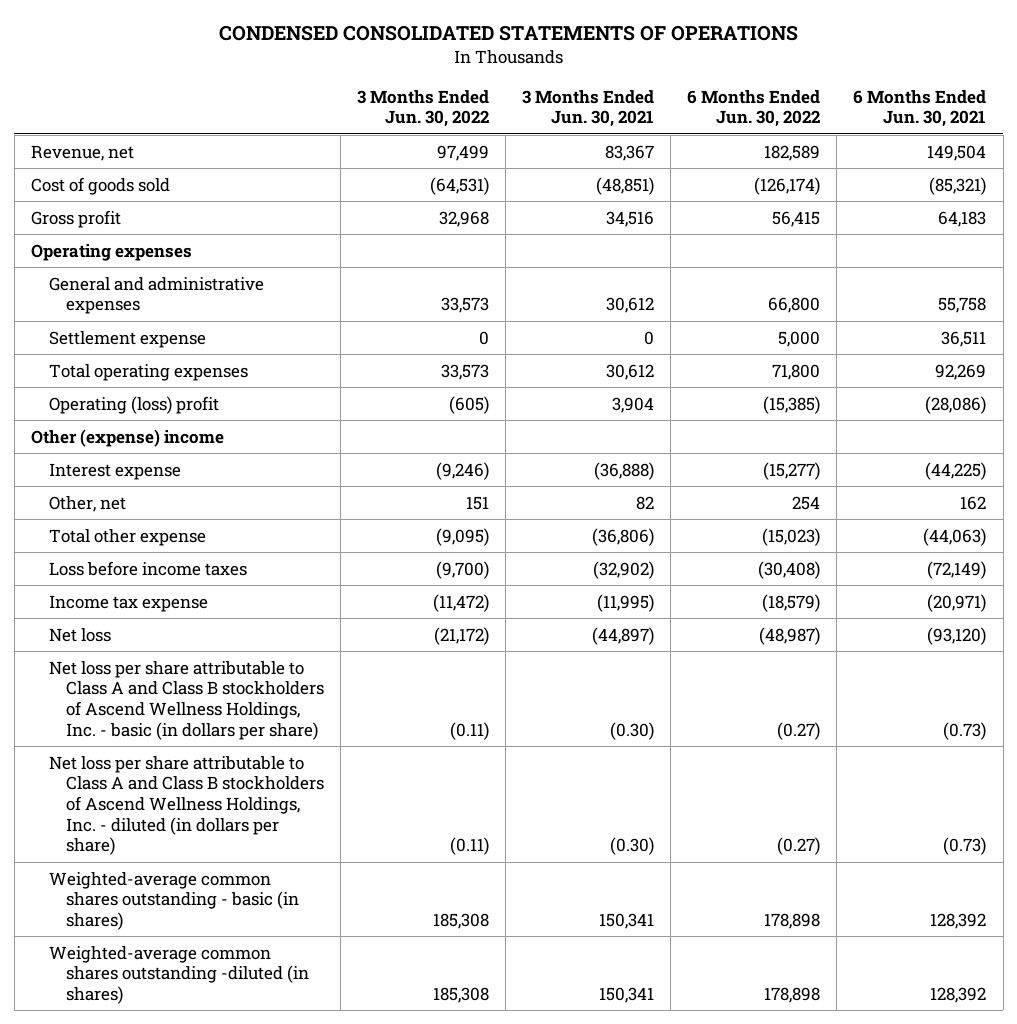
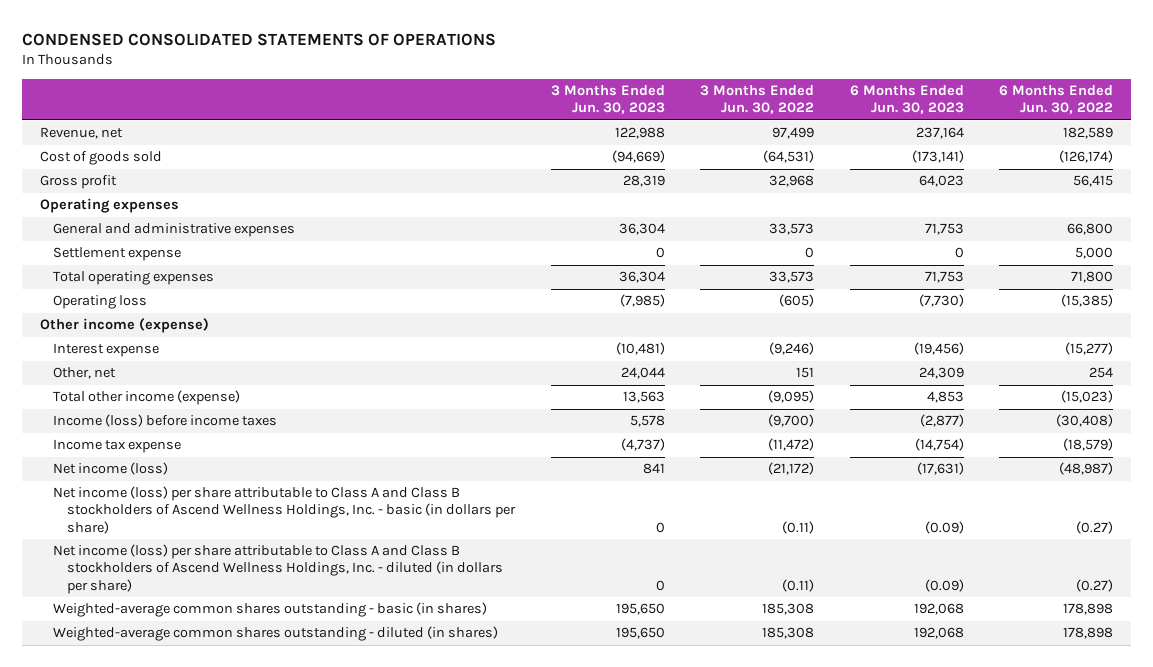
- | 3 Months Ended Jun. 30, 2022 | 3 Months Ended Jun. 30, 2021 | 6 Months Ended Jun. 30, 2022 | 6 Months Ended Jun. 30, 2021
+ | 3 Months Ended Jun. 30, 2023 | 3 Months Ended Jun. 30, 2022 | 6 Months Ended Jun. 30, 2023 | 6 Months Ended Jun. 30, 2022
- Operating (loss) profit | (605) | 3,904 | (15,385) | (28,086)
- Other (expense) income
+ Operating loss | (7,985) | (605) | (7,730) | (15,385)
+ Other income (expense)
- Total other expense | (9,095) | (36,806) | (15,023) | (44,063)
- Loss before income taxes | (9,700) | (32,902) | (30,408) | (72,149)
+ Total other income (expense) | 13,563 | (9,095) | 4,853 | (15,023)
+ Income (loss) before income taxes | 5,578 | (9,700) | (2,877) | (30,408)
- Net loss | (21,172) | (44,897) | (48,987) | (93,120)
- Net loss per share attributable to Class A and Class B stockholders of Ascend Wellness Holdings, Inc. - basic (in dollars per share) | (0.11) | (0.30) | (0.27) | (0.73)
- Net loss per share attributable to Class A and Class B stockholders of Ascend Wellness Holdings, Inc. - diluted (in dollars per share) | (0.11) | (0.30) | (0.27) | (0.73)
+ Net income (loss) | 841 | (21,172) | (17,631) | (48,987)
+ Net income (loss) per share attributable to Class A and Class B stockholders of Ascend Wellness Holdings, Inc. - basic (in dollars per share) | 0 | (0.11) | (0.09) | (0.27)
+ Net income (loss) per share attributable to Class A and Class B stockholders of Ascend Wellness Holdings, Inc. - diluted (in dollars per share) | 0 | (0.11) | (0.09) | (0.27)
- Weighted-average common shares outstanding -diluted (in shares) | 185,308 | 150,341 | 178,898 | 128,392
+ Weighted-average common shares outstanding - diluted (in shares) | 195,650 | 185,308 | 192,068 | 178,898

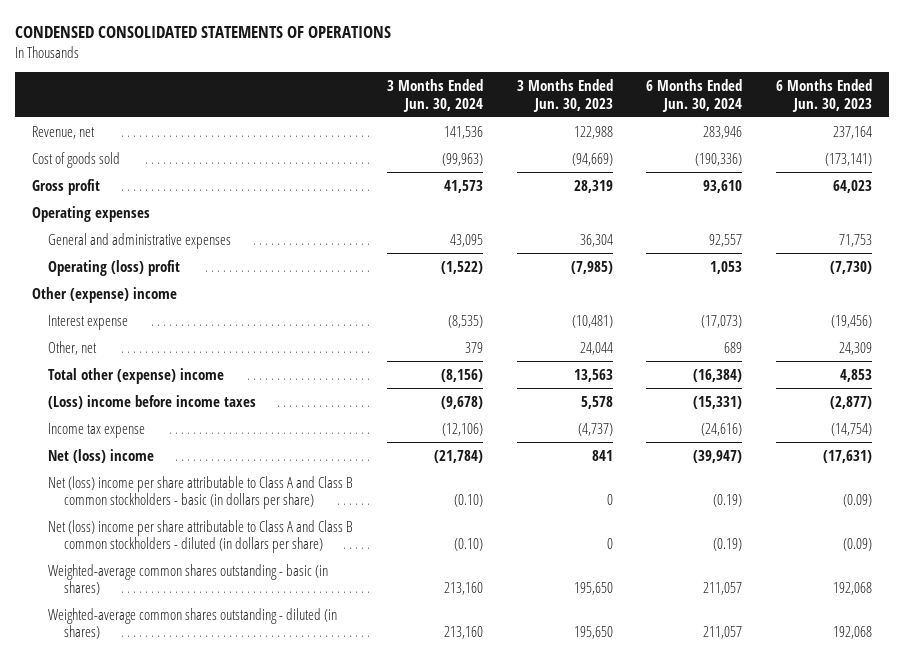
- | 3 Months Ended Jun. 30, 2023 | 3 Months Ended Jun. 30, 2022 | 6 Months Ended Jun. 30, 2023 | 6 Months Ended Jun. 30, 2022
+ | 3 Months Ended Jun. 30, 2024 | 3 Months Ended Jun. 30, 2023 | 6 Months Ended Jun. 30, 2024 | 6 Months Ended Jun. 30, 2023
- Settlement expense | 0 | 0 | 0 | 5,000
- Total operating expenses | 36,304 | 33,573 | 71,753 | 71,800
- Operating loss | (7,985) | (605) | (7,730) | (15,385)
- Other income (expense)
+ Operating (loss) profit | (1,522) | (7,985) | 1,053 | (7,730)
+ Other (expense) income
- Total other income (expense) | 13,563 | (9,095) | 4,853 | (15,023)
- Income (loss) before income taxes | 5,578 | (9,700) | (2,877) | (30,408)
+ Total other (expense) income | (8,156) | 13,563 | (16,384) | 4,853
+ (Loss) income before income taxes | (9,678) | 5,578 | (15,331) | (2,877)
- Net income (loss) | 841 | (21,172) | (17,631) | (48,987)
- Net income (loss) per share attributable to Class A and Class B stockholders of Ascend Wellness Holdings, Inc. - basic (in dollars per share) | 0 | (0.11) | (0.09) | (0.27)
- Net income (loss) per share attributable to Class A and Class B stockholders of Ascend Wellness Holdings, Inc. - diluted (in dollars per share) | 0 | (0.11) | (0.09) | (0.27)
+ Net (loss) income | (21,784) | 841 | (39,947) | (17,631)
+ Net (loss) income per share attributable to Class A and Class B common stockholders - basic (in dollars per share) | (0.10) | 0 | (0.19) | (0.09)
+ Net (loss) income per share attributable to Class A and Class B common stockholders - diluted (in dollars per share) | (0.10) | 0 | (0.19) | (0.09)

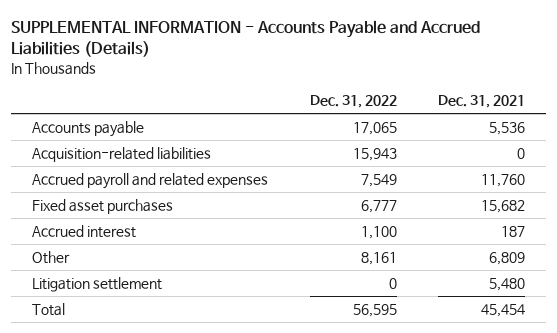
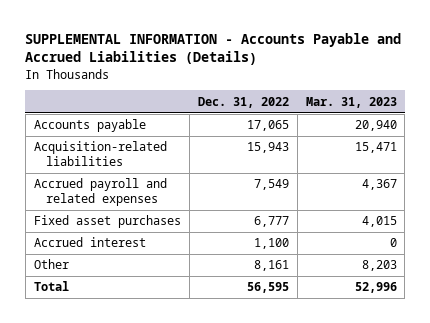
- | Dec. 31, 2022 | Dec. 31, 2021
+ | Dec. 31, 2022 | Mar. 31, 2023
- Litigation settlement | 0 | 5,480

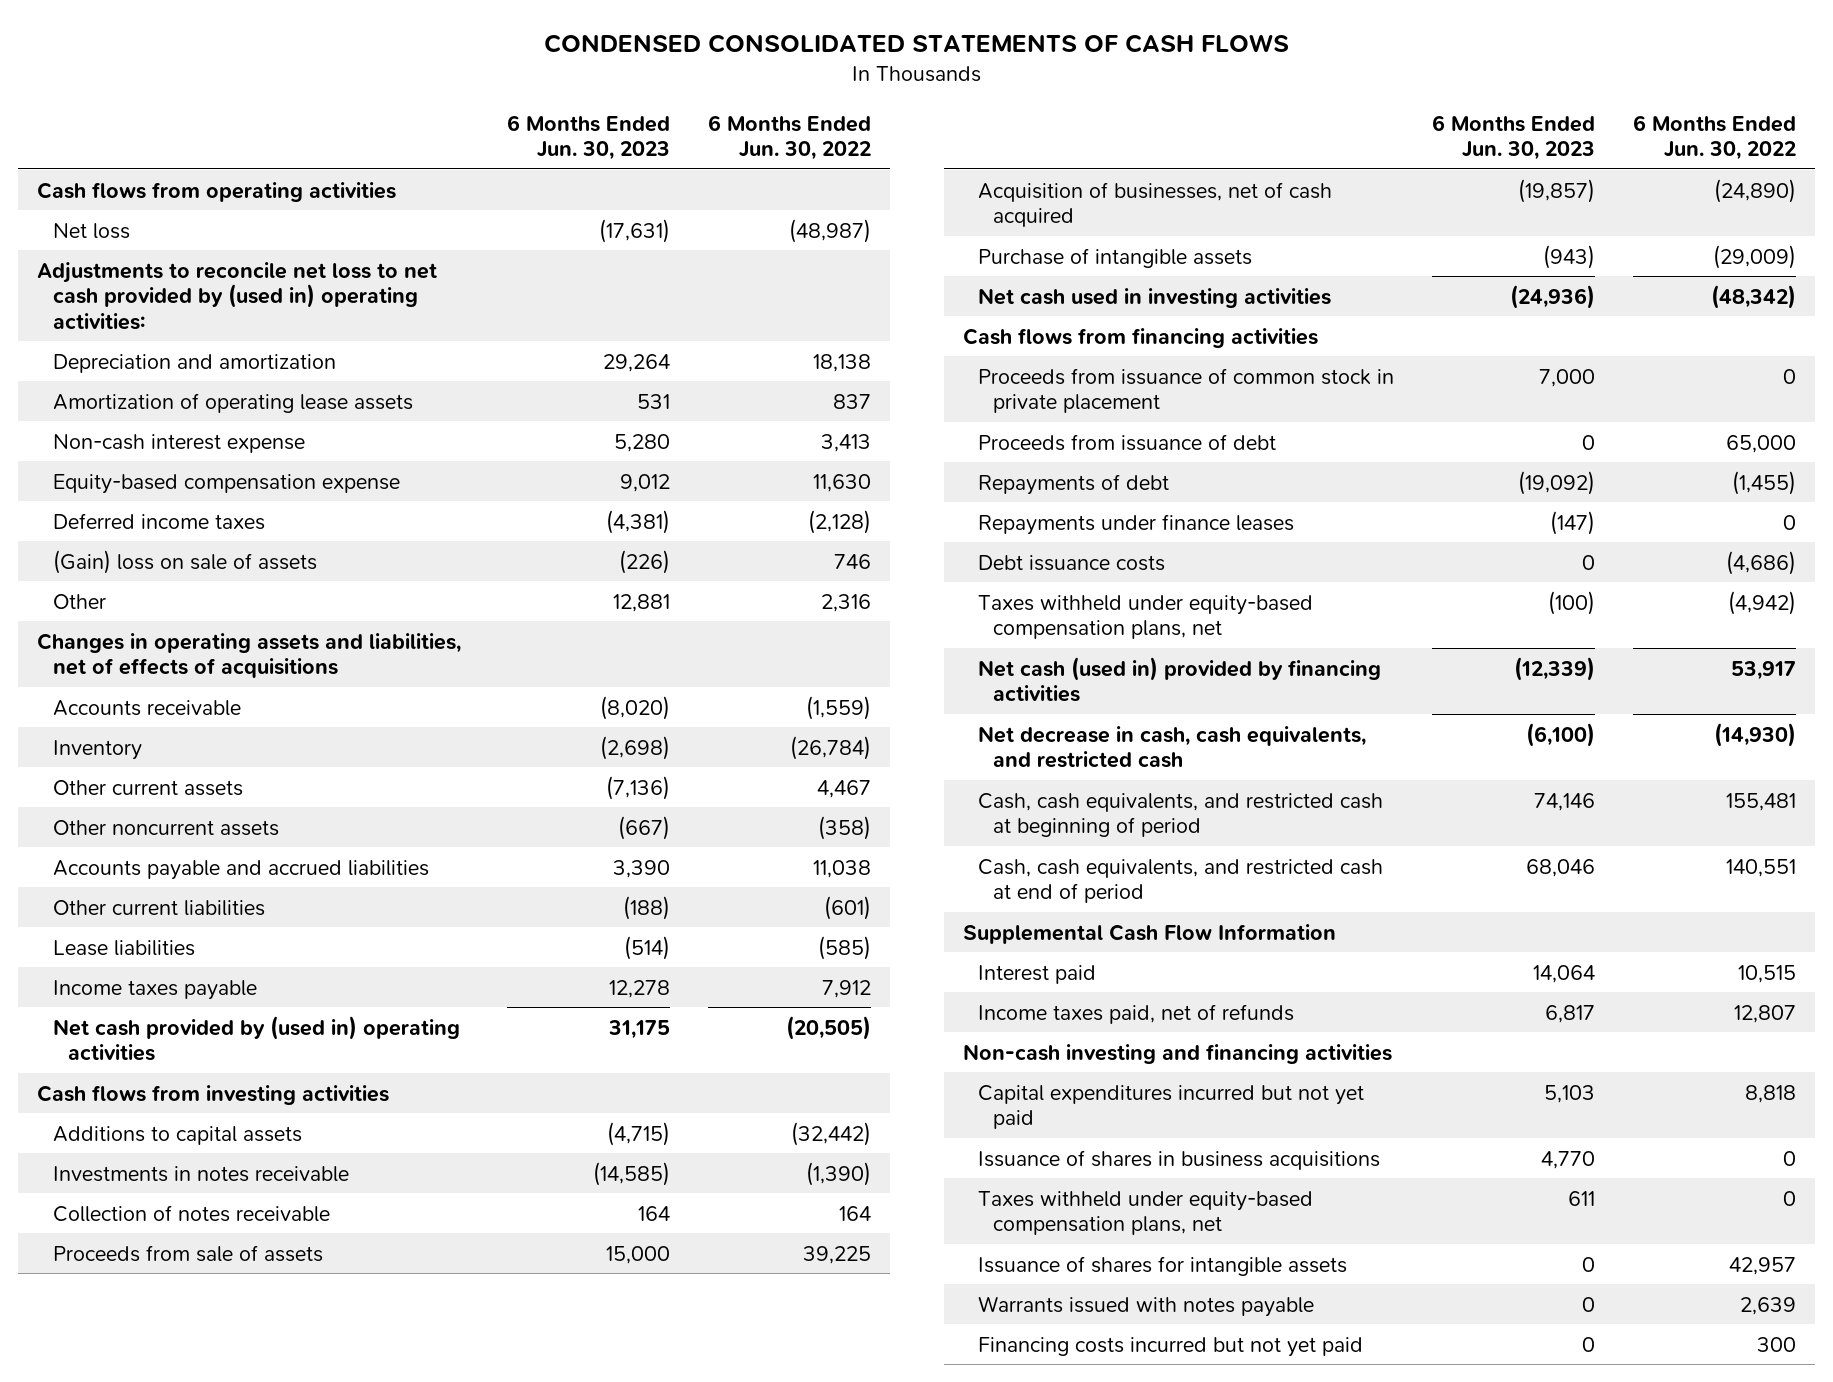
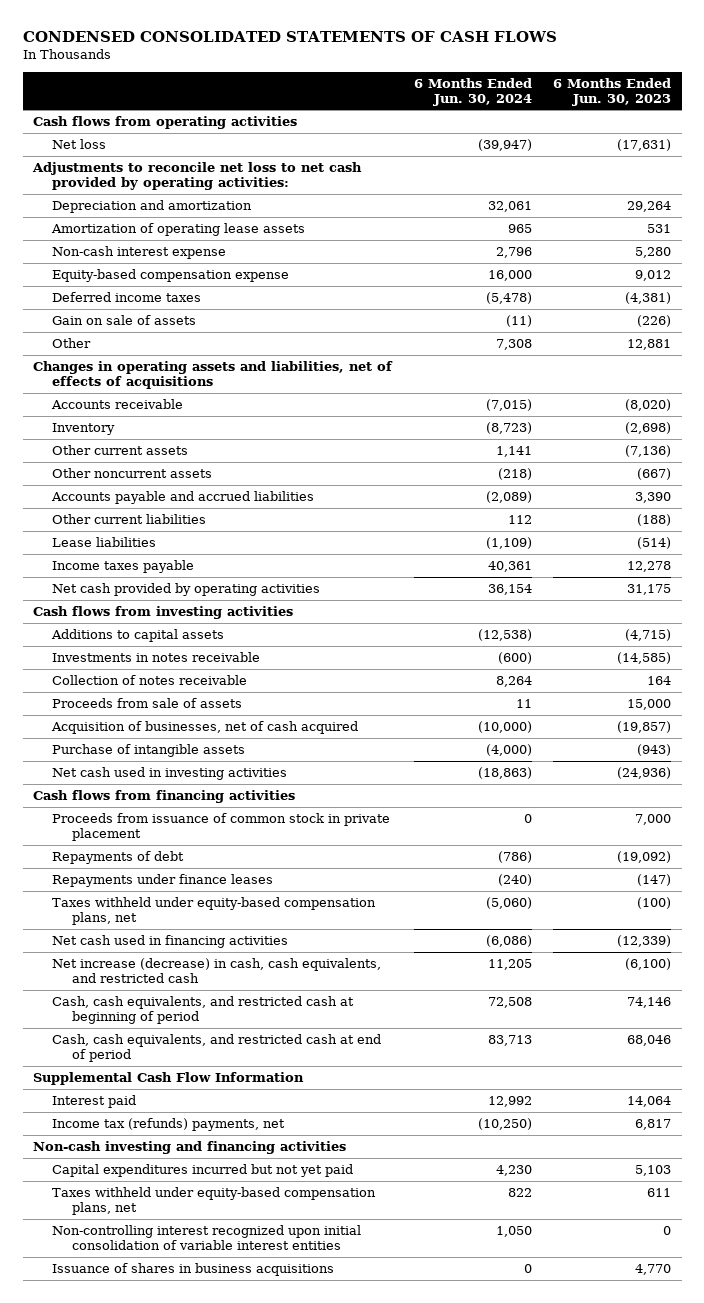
- | 6 Months Ended Jun. 30, 2023 | 6 Months Ended Jun. 30, 2022
+ | 6 Months Ended Jun. 30, 2024 | 6 Months Ended Jun. 30, 2023
- Adjustments to reconcile net loss to net cash provided by (used in) operating activities:
+ Adjustments to reconcile net loss to net cash provided by operating activities:
- (Gain) loss on sale of assets | (226) | 746
+ Gain on sale of assets | (11) | (226)
- Net cash provided by (used in) operating activities | 31,175 | (20,505)
+ Net cash provided by operating activities | 36,154 | 31,175
- Proceeds from issuance of debt | 0 | 65,000
- Debt issuance costs | 0 | (4,686)
- Net cash (used in) provided by financing activities | (12,339) | 53,917
- Net decrease in cash, cash equivalents, and restricted cash | (6,100) | (14,930)
+ Net cash used in financing activities | (6,086) | (12,339)
+ Net increase (decrease) in cash, cash equivalents, and restricted cash | 11,205 | (6,100)
- Income taxes paid, net of refunds | 6,817 | 12,807
+ Income tax (refunds) payments, net | (10,250) | 6,817
- Issuance of shares for intangible assets | 0 | 42,957
- Warrants issued with notes payable | 0 | 2,639
- Financing costs incurred but not yet paid | 0 | 300
+ Non-controlling interest recognized upon initial consolidation of variable interest entities | 1,050 | 0
moved down: Issuance of shares in business acquisitions | 0 | 4,770

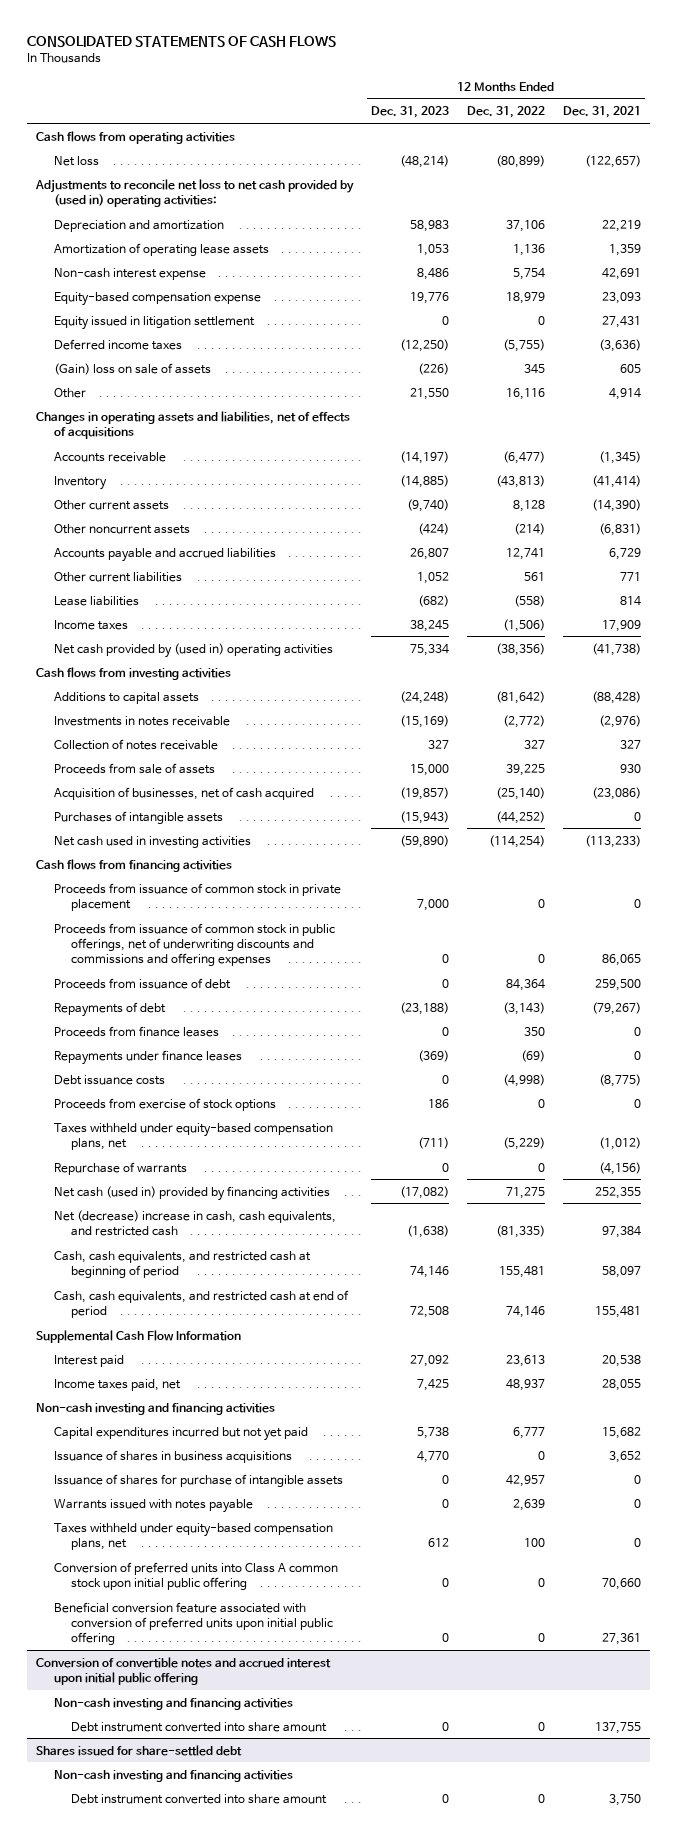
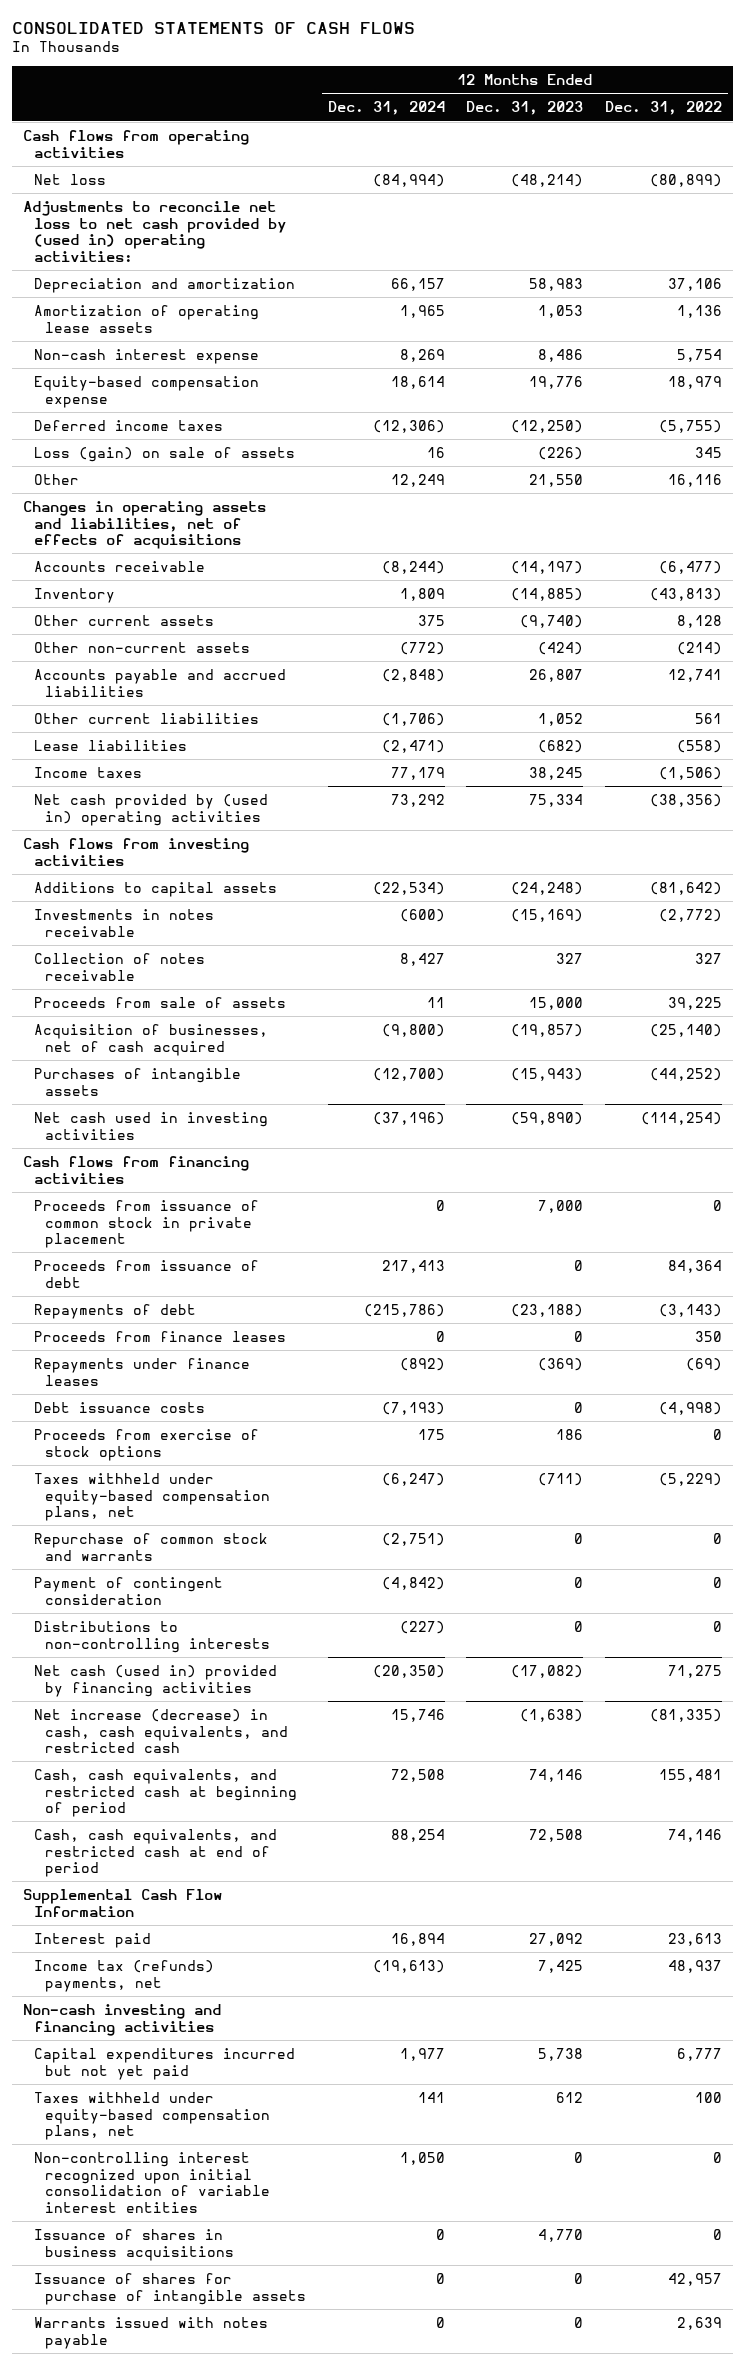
- | 12 Months Ended Dec. 31, 2023 | 12 Months Ended Dec. 31, 2022 | 12 Months Ended Dec. 31, 2021
+ | 12 Months Ended Dec. 31, 2024 | 12 Months Ended Dec. 31, 2023 | 12 Months Ended Dec. 31, 2022
- Equity issued in litigation settlement | 0 | 0 | 27,431
- (Gain) loss on sale of assets | (226) | 345 | 605
+ Loss (gain) on sale of assets | 16 | (226) | 345
- Other noncurrent assets | (424) | (214) | (6,831)
+ Other non-current assets | (772) | (424) | (214)
- Proceeds from issuance of common stock in public offerings, net of underwriting discounts and commissions and offering expenses | 0 | 0 | 86,065
- Repurchase of warrants | 0 | 0 | (4,156)
+ Repurchase of common stock and warrants | (2,751) | 0 | 0
+ Payment of contingent consideration | (4,842) | 0 | 0
+ Distributions to non-controlling interests | (227) | 0 | 0
- Net (decrease) increase in cash, cash equivalents, and restricted cash | (1,638) | (81,335) | 97,384
+ Net increase (decrease) in cash, cash equivalents, and restricted cash | 15,746 | (1,638) | (81,335)
- Income taxes paid, net | 7,425 | 48,937 | 28,055
+ Income tax (refunds) payments, net | (19,613) | 7,425 | 48,937
moved up: Taxes withheld under equity-based compensation plans, net | 141 | 612 | 100
+ Non-controlling interest recognized upon initial consolidation of variable interest entities | 1,050 | 0 | 0
- Conversion of preferred units into Class A common stock upon initial public offering | 0 | 0 | 70,660
- Beneficial conversion feature associated with conversion of preferred units upon initial public offering | 0 | 0 | 27,361
- Conversion of convertible notes and accrued interest upon initial public offering
- Non-cash investing and financing activities
- Debt instrument converted into share amount | 0 | 0 | 137,755
- Shares issued for share-settled debt
- Non-cash investing and financing activities
- Debt instrument converted into share amount | 0 | 0 | 3,750

